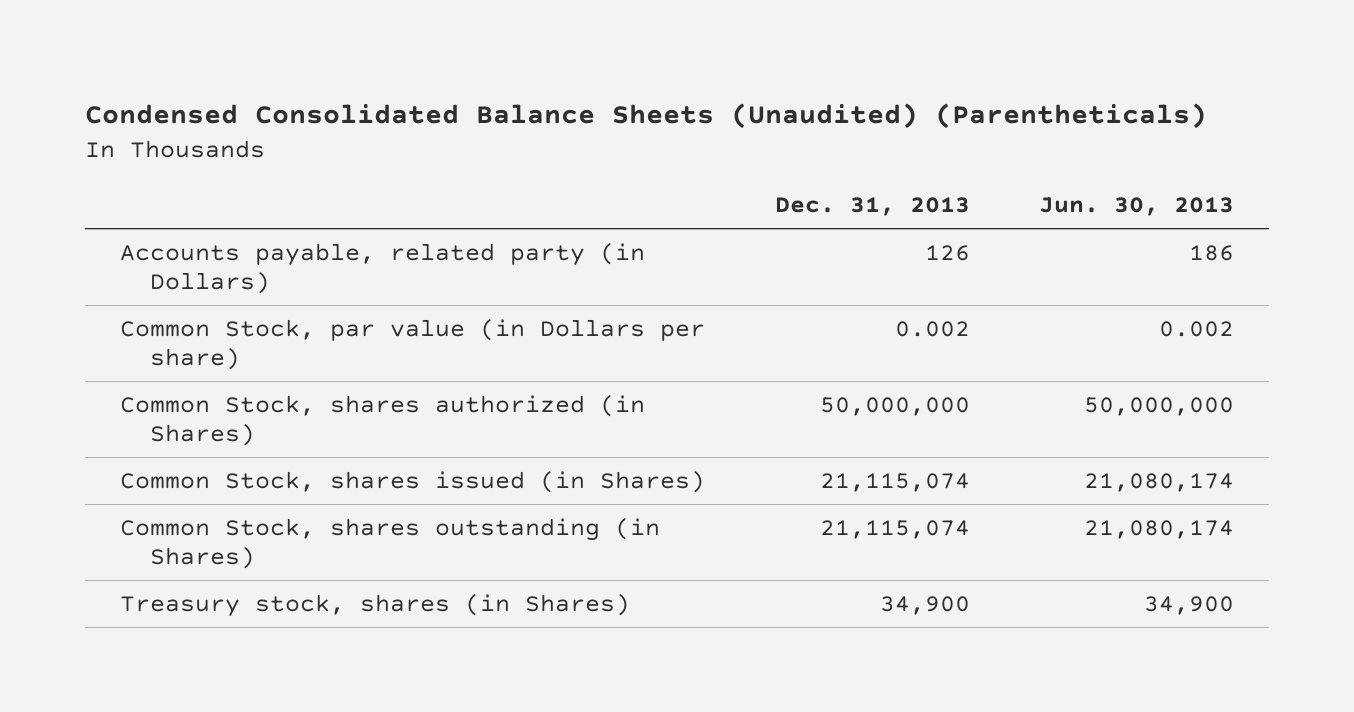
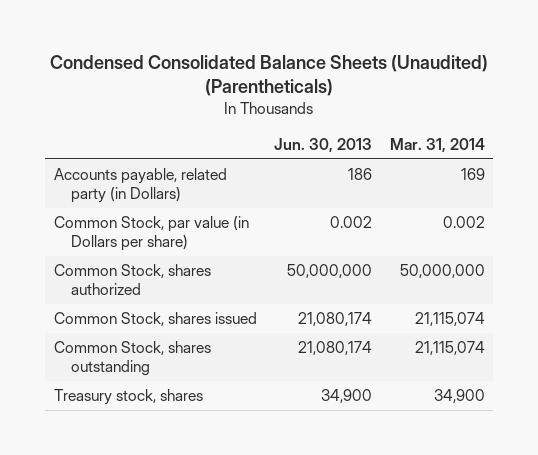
- | Dec. 31, 2013 | Jun. 30, 2013
+ | Jun. 30, 2013 | Mar. 31, 2014
- Common Stock, shares authorized (in Shares) | 50,000,000 | 50,000,000
- Common Stock, shares issued (in Shares) | 21,115,074 | 21,080,174
- Common Stock, shares outstanding (in Shares) | 21,115,074 | 21,080,174
- Treasury stock, shares (in Shares) | 34,900 | 34,900
+ Common Stock, shares authorized | 50,000,000 | 50,000,000
+ Common Stock, shares issued | 21,080,174 | 21,115,074
+ Common Stock, shares outstanding | 21,080,174 | 21,115,074
+ Treasury stock, shares | 34,900 | 34,900

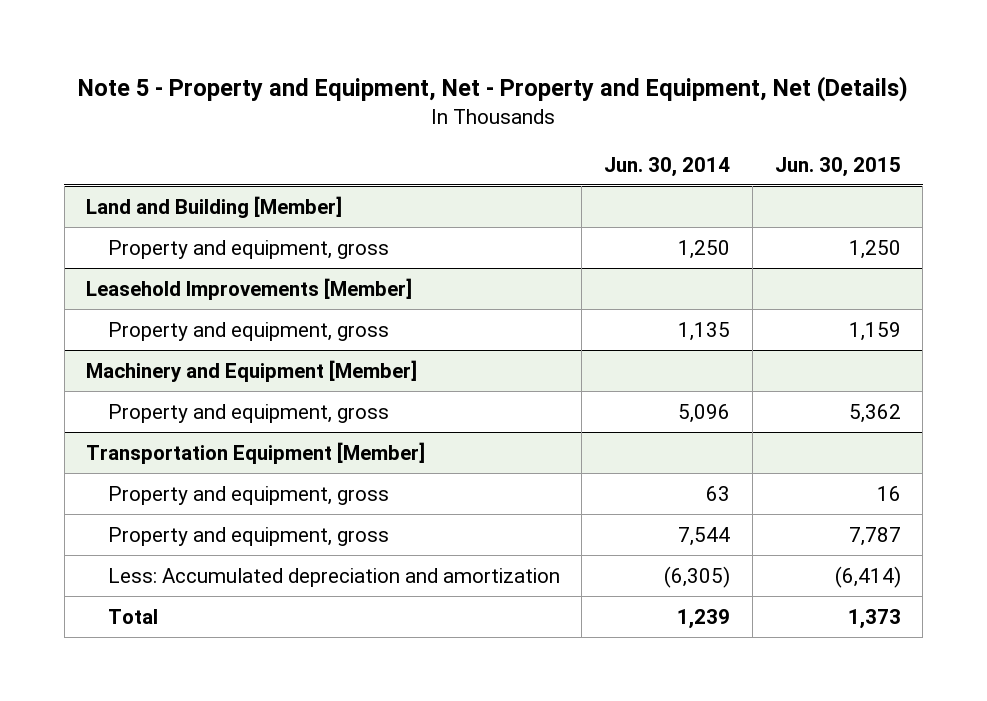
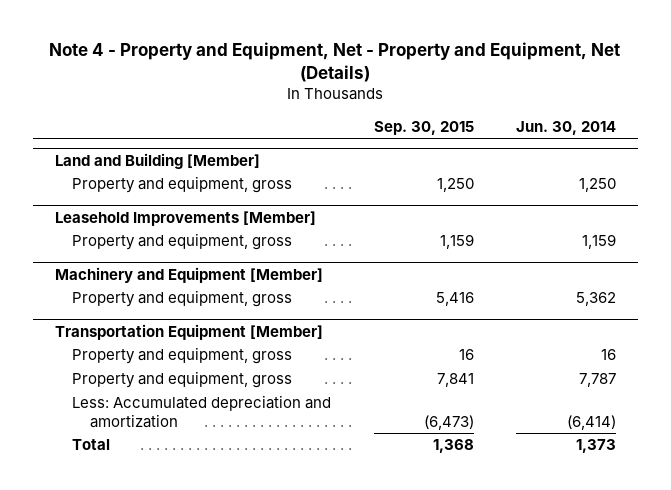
- Note 5 - Property and Equipment, Net - Property and Equipment, Net (Details)
+ Note 4 - Property and Equipment, Net - Property and Equipment, Net (Details)
- | Jun. 30, 2014 | Jun. 30, 2015
+ | Sep. 30, 2015 | Jun. 30, 2014
@ Leasehold Improvements [Member]
- Property and equipment, gross | 1,135 | 1,159
+ Property and equipment, gross | 1,159 | 1,159
@ Machinery and Equipment [Member]
- Property and equipment, gross | 5,096 | 5,362
+ Property and equipment, gross | 5,416 | 5,362
@ Transportation Equipment [Member]
- Property and equipment, gross | 63 | 16
- Property and equipment, gross | 7,544 | 7,787
- Less: Accumulated depreciation and amortization | (6,305) | (6,414)
- Total | 1,239 | 1,373
+ Property and equipment, gross | 16 | 16
+ Property and equipment, gross | 7,841 | 7,787
+ Less: Accumulated depreciation and amortization | (6,473) | (6,414)
+ Total | 1,368 | 1,373

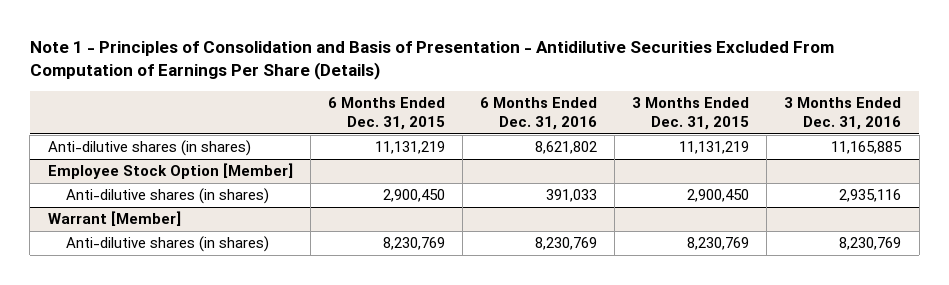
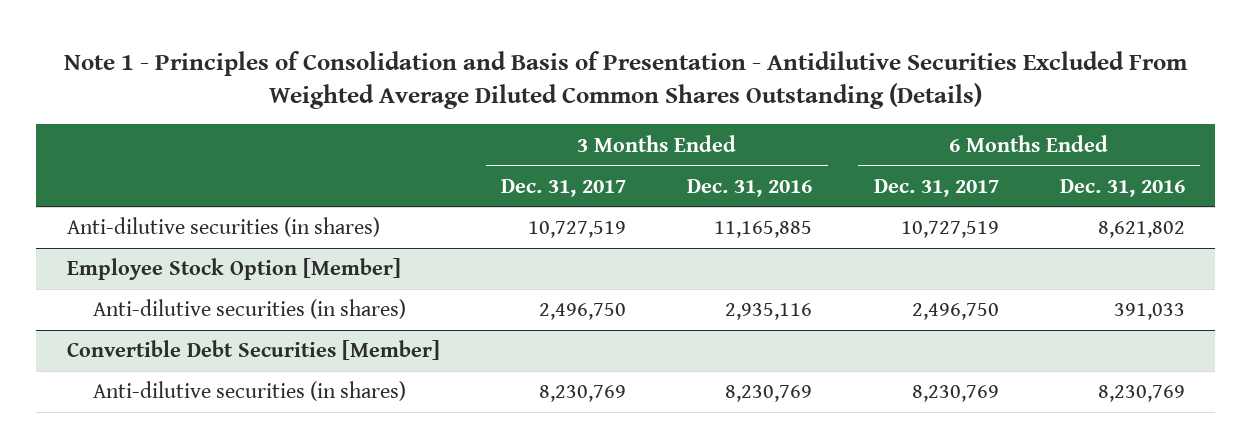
- Note 1 - Principles of Consolidation and Basis of Presentation - Antidilutive Securities Excluded From Computation of Earnings Per Share (Details)
+ Note 1 - Principles of Consolidation and Basis of Presentation - Antidilutive Securities Excluded From Weighted Average Diluted Common Shares Outstanding (Details)
- | 6 Months Ended Dec. 31, 2015 | 6 Months Ended Dec. 31, 2016 | 3 Months Ended Dec. 31, 2015 | 3 Months Ended Dec. 31, 2016
+ | 3 Months Ended Dec. 31, 2017 | 3 Months Ended Dec. 31, 2016 | 6 Months Ended Dec. 31, 2017 | 6 Months Ended Dec. 31, 2016
- Anti-dilutive shares (in shares) | 11,131,219 | 8,621,802 | 11,131,219 | 11,165,885
+ Anti-dilutive securities (in shares) | 10,727,519 | 11,165,885 | 10,727,519 | 8,621,802
@ Employee Stock Option [Member]
- Anti-dilutive shares (in shares) | 2,900,450 | 391,033 | 2,900,450 | 2,935,116
- Warrant [Member]
- Anti-dilutive shares (in shares) | 8,230,769 | 8,230,769 | 8,230,769 | 8,230,769
@ Employee Stock Option [Member]
+ Anti-dilutive securities (in shares) | 2,496,750 | 2,935,116 | 2,496,750 | 391,033
+ Convertible Debt Securities [Member]
+ Anti-dilutive securities (in shares) | 8,230,769 | 8,230,769 | 8,230,769 | 8,230,769

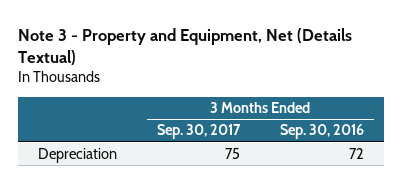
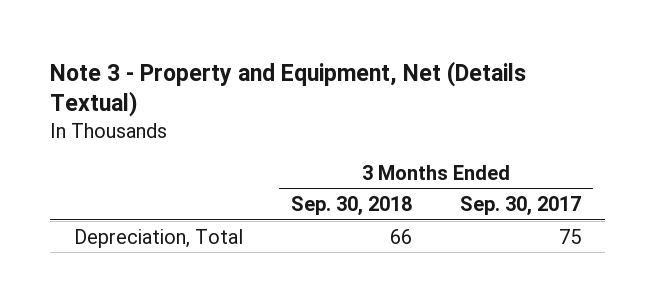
- | 3 Months Ended Sep. 30, 2017 | 3 Months Ended Sep. 30, 2016
+ | 3 Months Ended Sep. 30, 2018 | 3 Months Ended Sep. 30, 2017
- Depreciation | 75 | 72
+ Depreciation, Total | 66 | 75

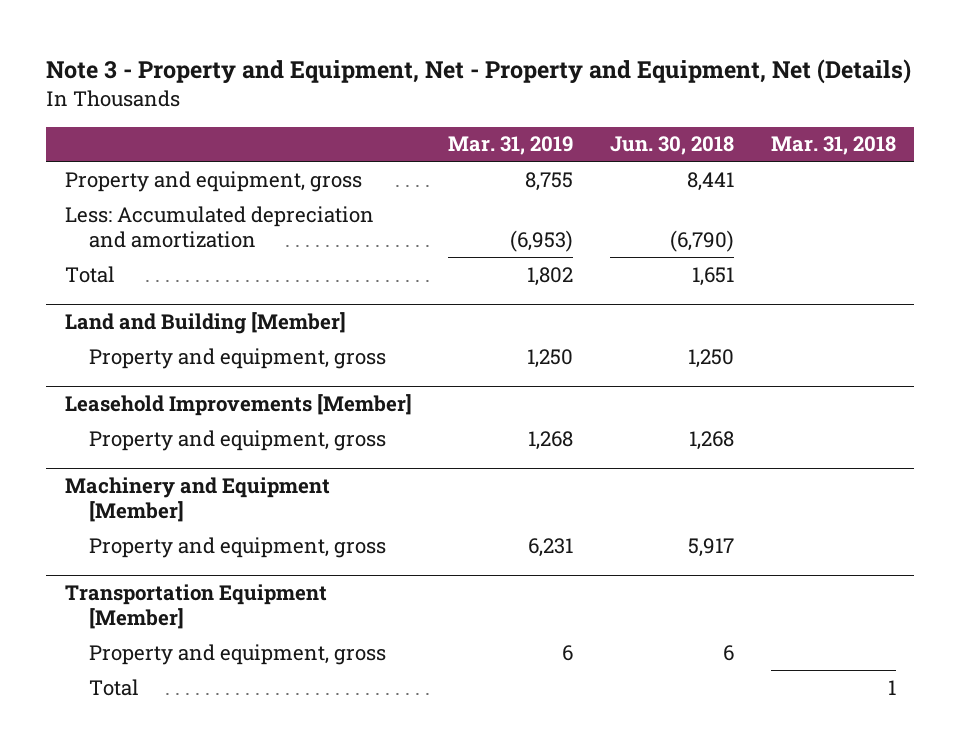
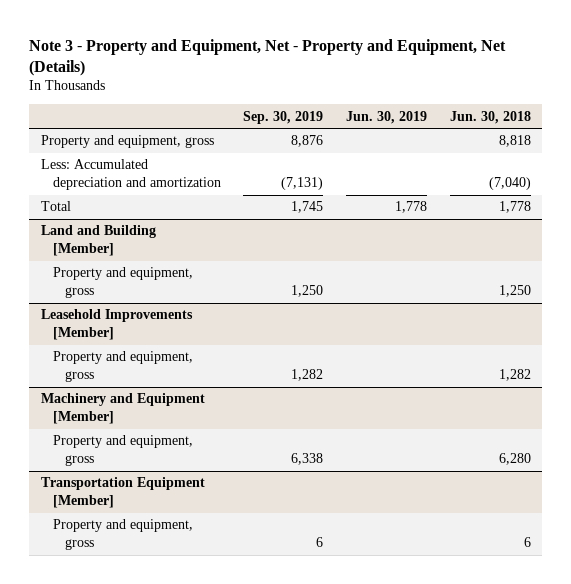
- | Mar. 31, 2019 | Jun. 30, 2018 | Mar. 31, 2018
+ | Sep. 30, 2019 | Jun. 30, 2019 | Jun. 30, 2018
- Property and equipment, gross | 8,755 | 8,441 |
- Less: Accumulated depreciation and amortization | (6,953) | (6,790) |
- Total | 1,802 | 1,651 |
+ Property and equipment, gross | 8,876 | | 8,818
+ Less: Accumulated depreciation and amortization | (7,131) | | (7,040)
+ Total | 1,745 | 1,778 | 1,778
@ Leasehold Improvements [Member]
- Property and equipment, gross | 1,268 | 1,268 |
+ Property and equipment, gross | 1,282 | | 1,282
@ Machinery and Equipment [Member]
- Property and equipment, gross | 6,231 | 5,917 |
+ Property and equipment, gross | 6,338 | | 6,280
@ Transportation Equipment [Member]
- Total | | | 1

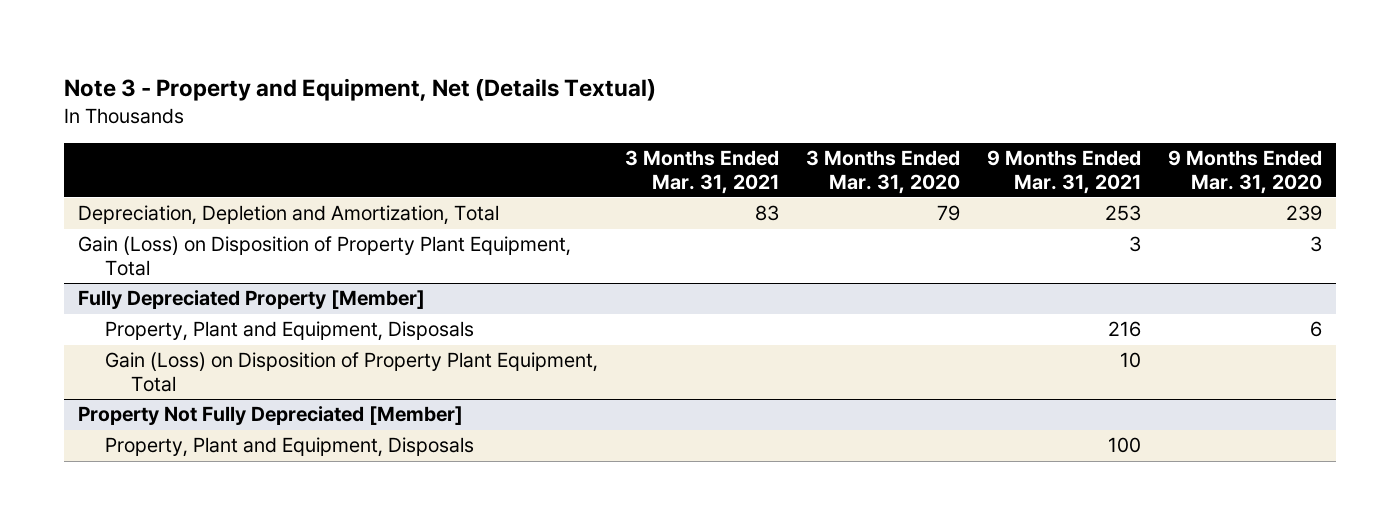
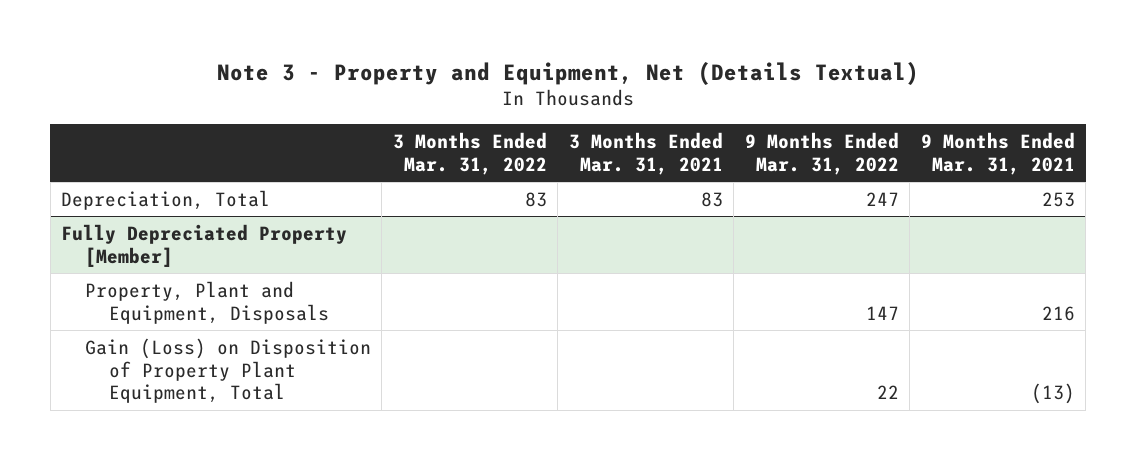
- | 3 Months Ended Mar. 31, 2021 | 3 Months Ended Mar. 31, 2020 | 9 Months Ended Mar. 31, 2021 | 9 Months Ended Mar. 31, 2020
+ | 3 Months Ended Mar. 31, 2022 | 3 Months Ended Mar. 31, 2021 | 9 Months Ended Mar. 31, 2022 | 9 Months Ended Mar. 31, 2021
- Depreciation, Depletion and Amortization, Total | 83 | 79 | 253 | 239
- Gain (Loss) on Disposition of Property Plant Equipment, Total | | | 3 | 3
+ Depreciation, Total | 83 | 83 | 247 | 253
@ Fully Depreciated Property [Member]
- Gain (Loss) on Disposition of Property Plant Equipment, Total | | | 10 |
- Property Not Fully Depreciated [Member]
- Property, Plant and Equipment, Disposals | | | 100 |
@ Fully Depreciated Property [Member]
+ Gain (Loss) on Disposition of Property Plant Equipment, Total | | | 22 | (13)

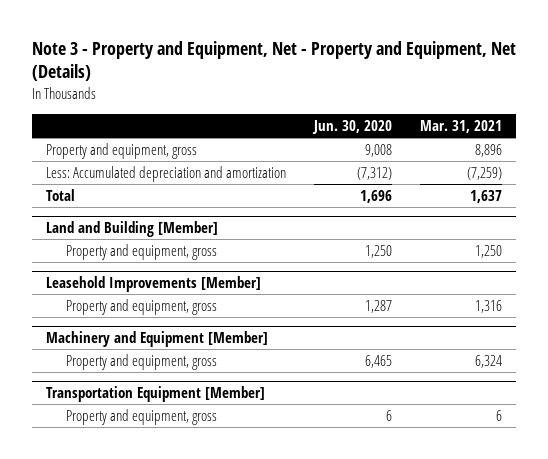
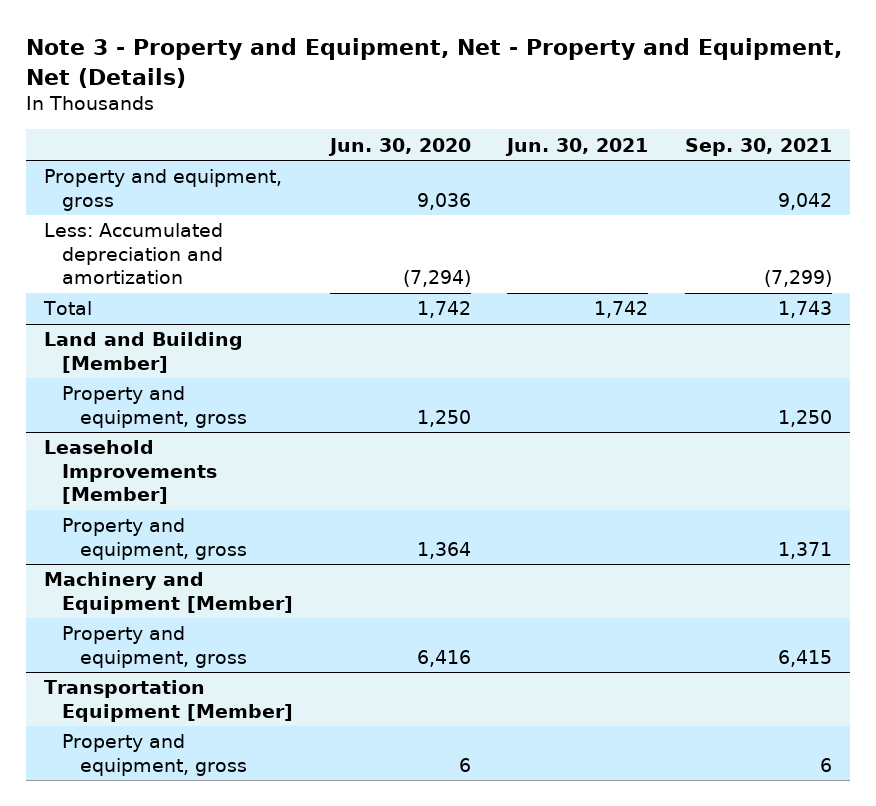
- | Jun. 30, 2020 | Mar. 31, 2021
+ | Jun. 30, 2020 | Jun. 30, 2021 | Sep. 30, 2021
- Property and equipment, gross | 9,008 | 8,896
- Less: Accumulated depreciation and amortization | (7,312) | (7,259)
- Total | 1,696 | 1,637
+ Property and equipment, gross | 9,036 | | 9,042
+ Less: Accumulated depreciation and amortization | (7,294) | | (7,299)
+ Total | 1,742 | 1,742 | 1,743
@ Leasehold Improvements [Member]
- Property and equipment, gross | 1,287 | 1,316
+ Property and equipment, gross | 1,364 | | 1,371
@ Machinery and Equipment [Member]
- Property and equipment, gross | 6,465 | 6,324
+ Property and equipment, gross | 6,416 | | 6,415

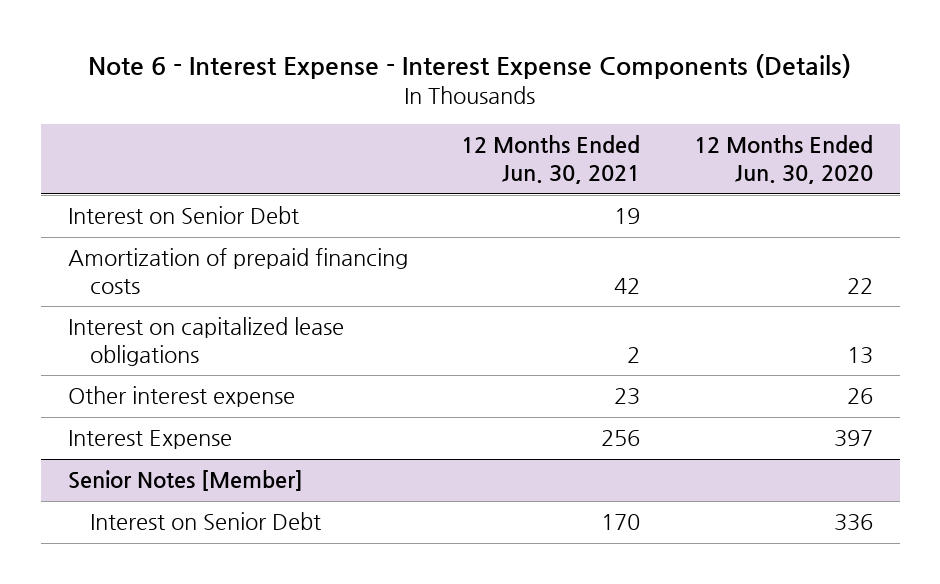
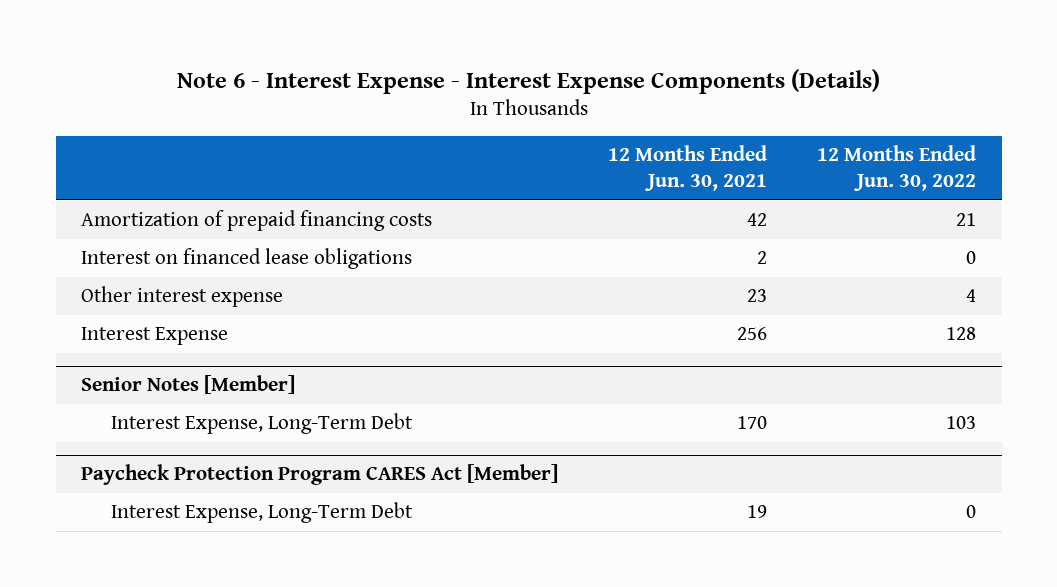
- | 12 Months Ended Jun. 30, 2021 | 12 Months Ended Jun. 30, 2020
+ | 12 Months Ended Jun. 30, 2021 | 12 Months Ended Jun. 30, 2022
- Interest on Senior Debt | 19 |
- Interest on capitalized lease obligations | 2 | 13
+ Interest on financed lease obligations | 2 | 0
@ Senior Notes [Member]
- Interest on Senior Debt | 170 | 336
+ Interest Expense, Long-Term Debt | 170 | 103
+ Paycheck Protection Program CARES Act [Member]
+ Interest Expense, Long-Term Debt | 19 | 0

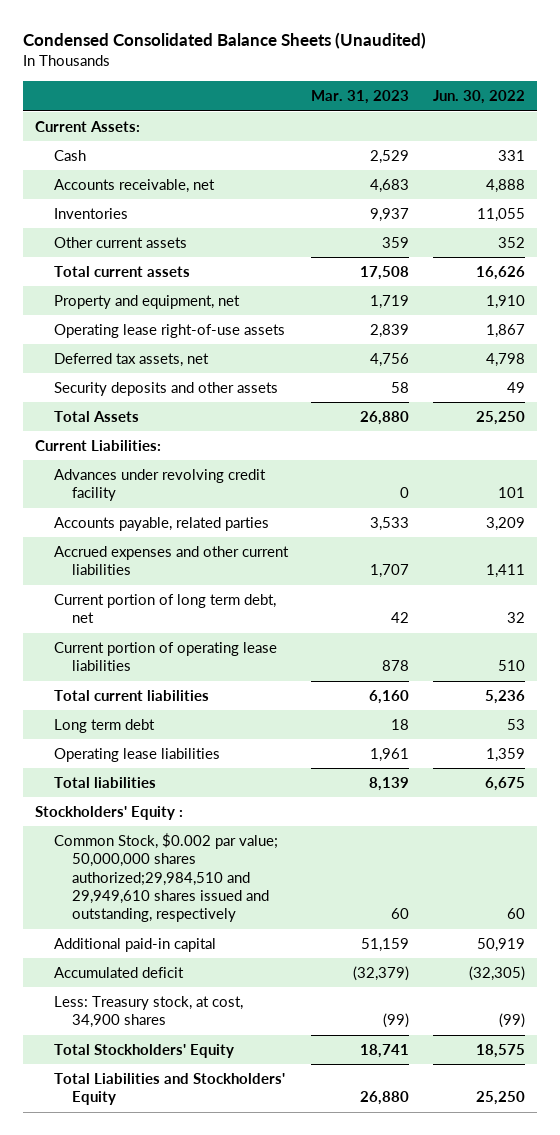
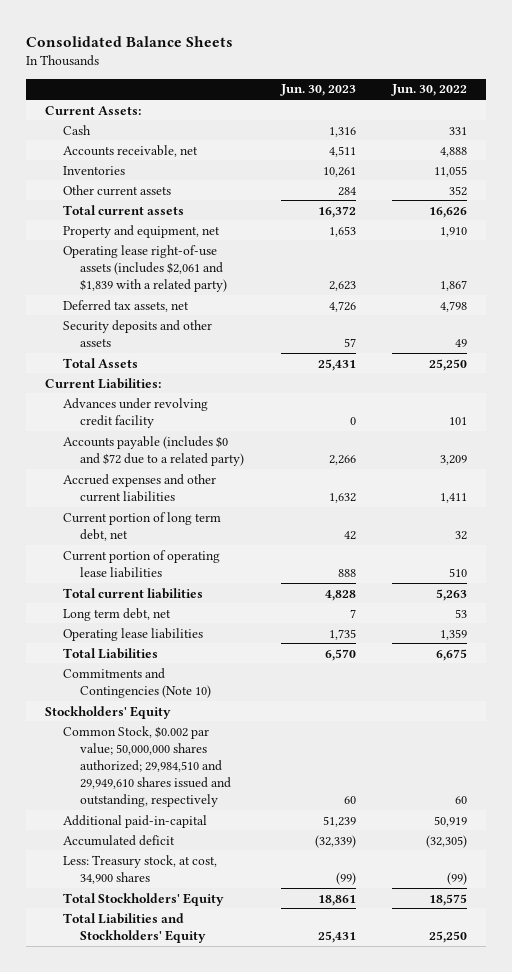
- Condensed Consolidated Balance Sheets (Unaudited)
+ Consolidated Balance Sheets
- | Mar. 31, 2023 | Jun. 30, 2022
+ | Jun. 30, 2023 | Jun. 30, 2022
- Operating lease right-of-use assets | 2,839 | 1,867
+ Operating lease right-of-use assets (includes $2,061 and $1,839 with a related party) | 2,623 | 1,867
- Accounts payable, related parties | 3,533 | 3,209
+ Accounts payable (includes $0 and $72 due to a related party) | 2,266 | 3,209
- Total current liabilities | 6,160 | 5,236
- Long term debt | 18 | 53
+ Total current liabilities | 4,828 | 5,263
+ Long term debt, net | 7 | 53
- Total liabilities | 8,139 | 6,675
- Stockholders' Equity :
- Common Stock, $0.002 par value; 50,000,000 shares authorized;29,984,510 and 29,949,610 shares issued and outstanding, respectively | 60 | 60
- Additional paid-in capital | 51,159 | 50,919
+ Total Liabilities | 6,570 | 6,675
+ Commitments and Contingencies (Note 10)
+ Stockholders' Equity
+ Common Stock, $0.002 par value; 50,000,000 shares authorized; 29,984,510 and 29,949,610 shares issued and outstanding, respectively | 60 | 60
+ Additional paid-in-capital | 51,239 | 50,919

